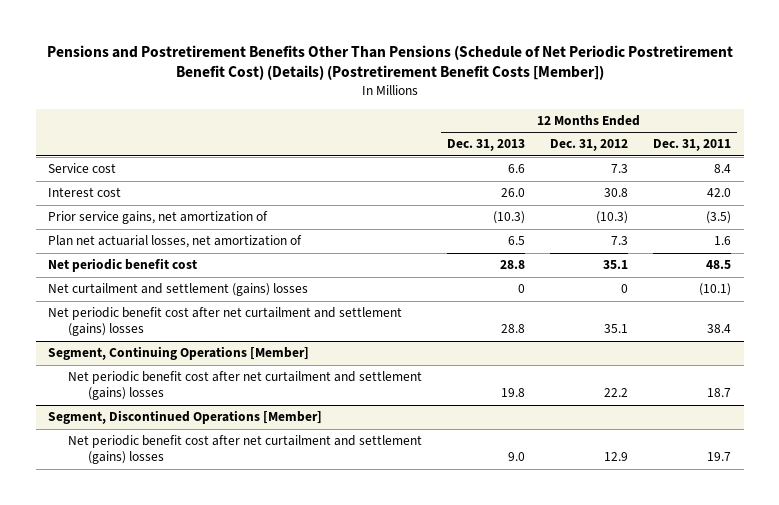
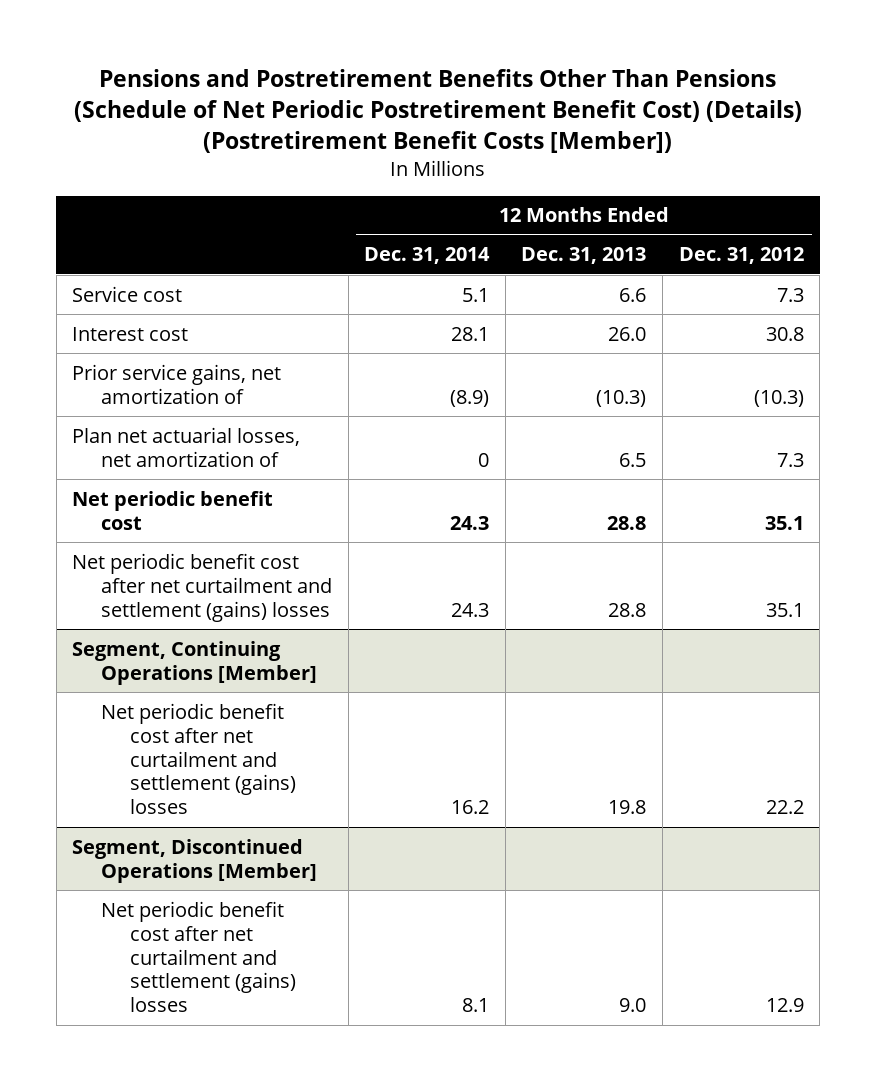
- | 12 Months Ended Dec. 31, 2013 | 12 Months Ended Dec. 31, 2012 | 12 Months Ended Dec. 31, 2011
+ | 12 Months Ended Dec. 31, 2014 | 12 Months Ended Dec. 31, 2013 | 12 Months Ended Dec. 31, 2012
- Net curtailment and settlement (gains) losses | 0 | 0 | (10.1)

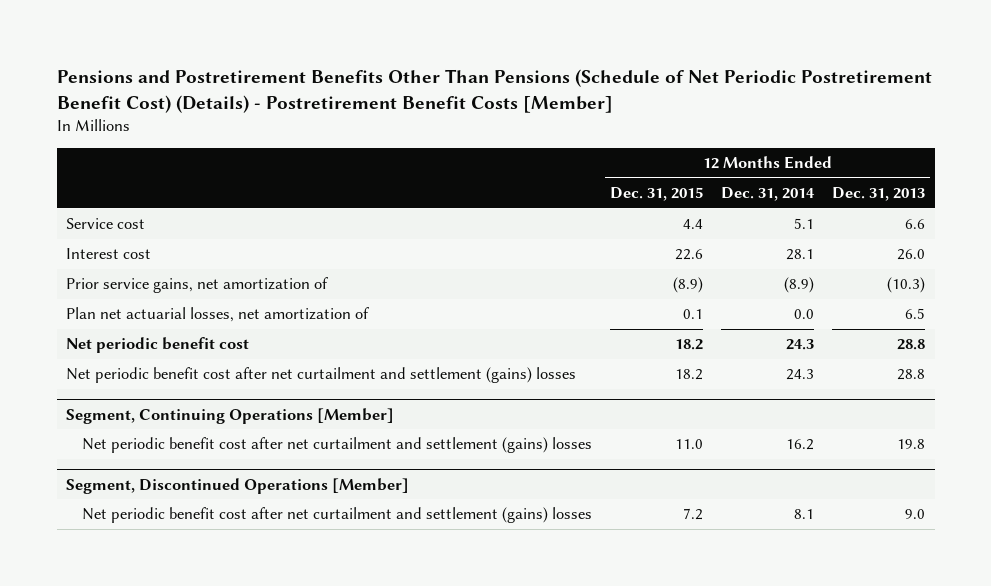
- Pensions and Postretirement Benefits Other Than Pensions (Schedule of Net Periodic Postretirement Benefit Cost) (Details) (Postretirement Benefit Costs [Member])
+ Pensions and Postretirement Benefits Other Than Pensions (Schedule of Net Periodic Postretirement Benefit Cost) (Details) - Postretirement Benefit Costs [Member]
- | 12 Months Ended Dec. 31, 2014 | 12 Months Ended Dec. 31, 2013 | 12 Months Ended Dec. 31, 2012
+ | 12 Months Ended Dec. 31, 2015 | 12 Months Ended Dec. 31, 2014 | 12 Months Ended Dec. 31, 2013
- Plan net actuarial losses, net amortization of | 0 | 6.5 | 7.3
+ Plan net actuarial losses, net amortization of | 0.1 | 0.0 | 6.5

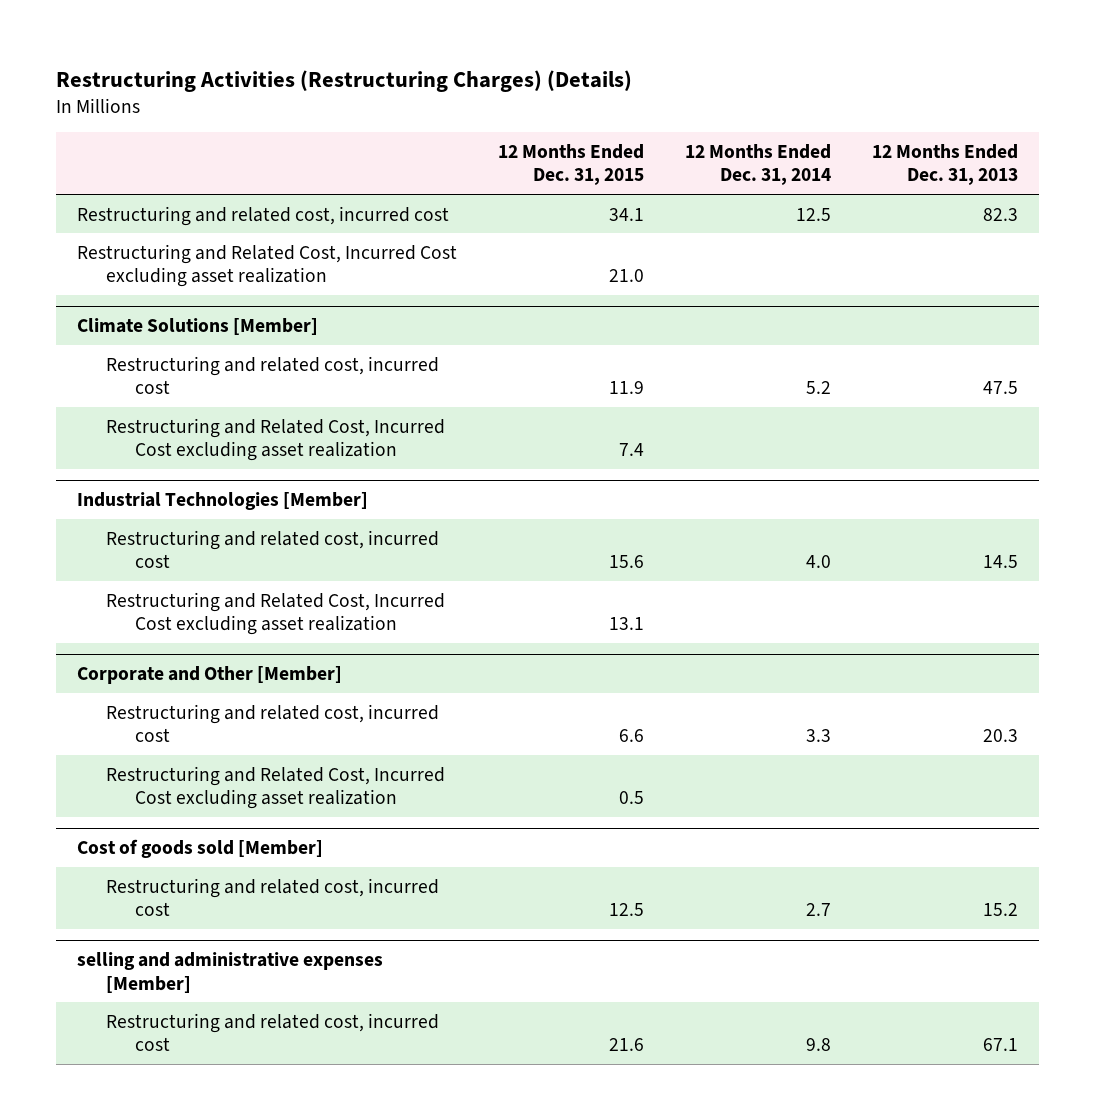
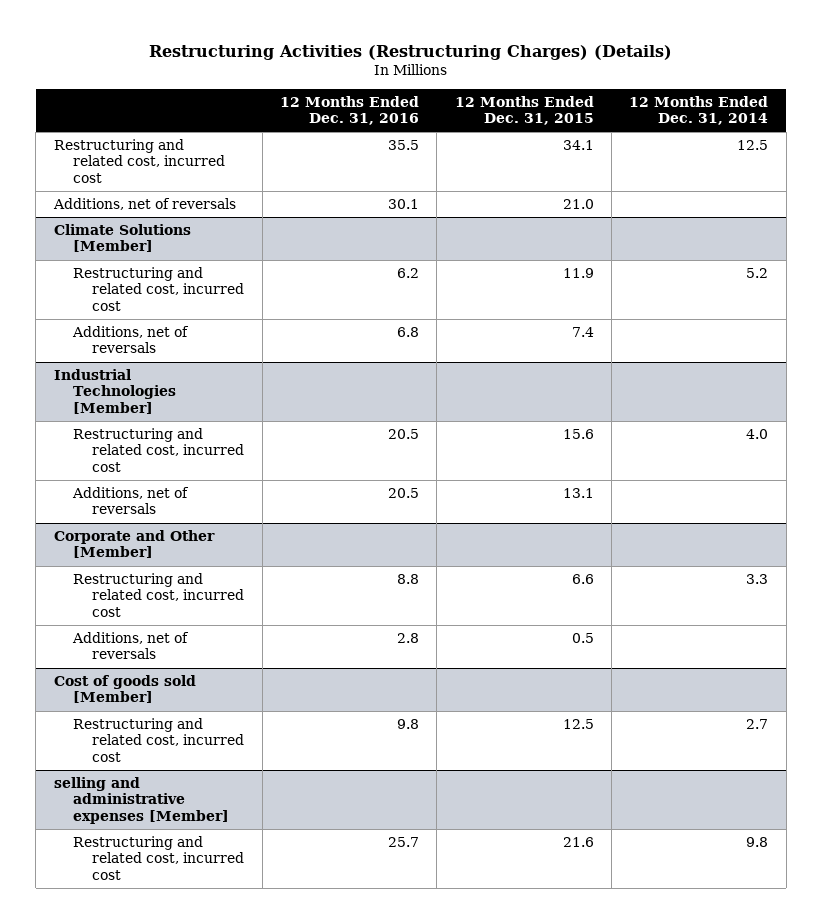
- | 12 Months Ended Dec. 31, 2015 | 12 Months Ended Dec. 31, 2014 | 12 Months Ended Dec. 31, 2013
+ | 12 Months Ended Dec. 31, 2016 | 12 Months Ended Dec. 31, 2015 | 12 Months Ended Dec. 31, 2014
- Restructuring and Related Cost, Incurred Cost excluding asset realization | 21.0 | |
+ Additions, net of reversals | 30.1 | 21.0 |
@ Climate Solutions [Member]
- Restructuring and Related Cost, Incurred Cost excluding asset realization | 7.4 | |
+ Additions, net of reversals | 6.8 | 7.4 |
@ Industrial Technologies [Member]
- Restructuring and Related Cost, Incurred Cost excluding asset realization | 13.1 | |
+ Additions, net of reversals | 20.5 | 13.1 |
@ Corporate and Other [Member]
- Restructuring and Related Cost, Incurred Cost excluding asset realization | 0.5 | |
+ Additions, net of reversals | 2.8 | 0.5 |

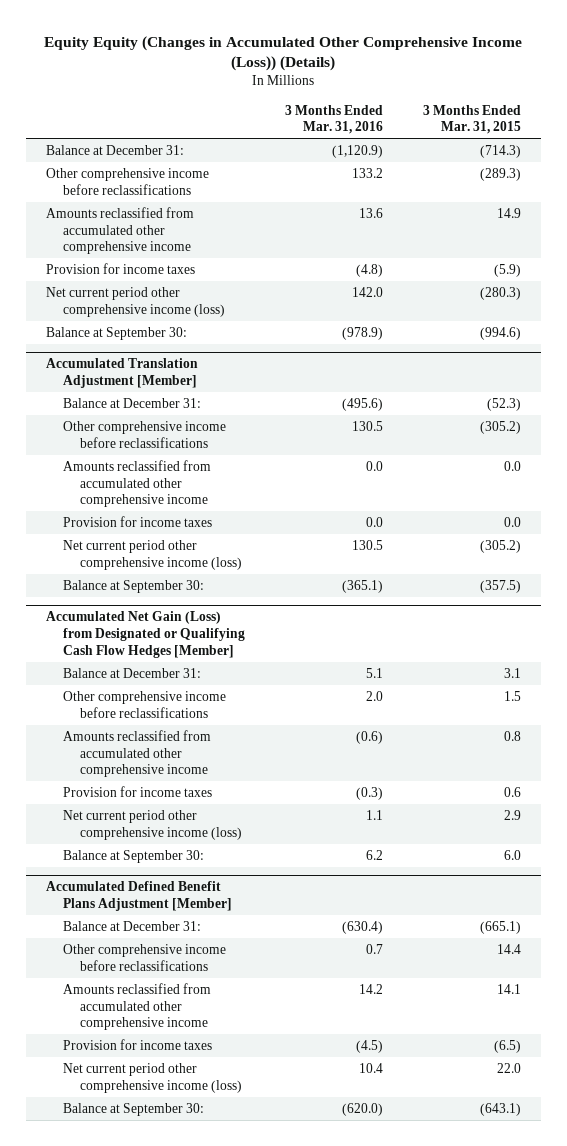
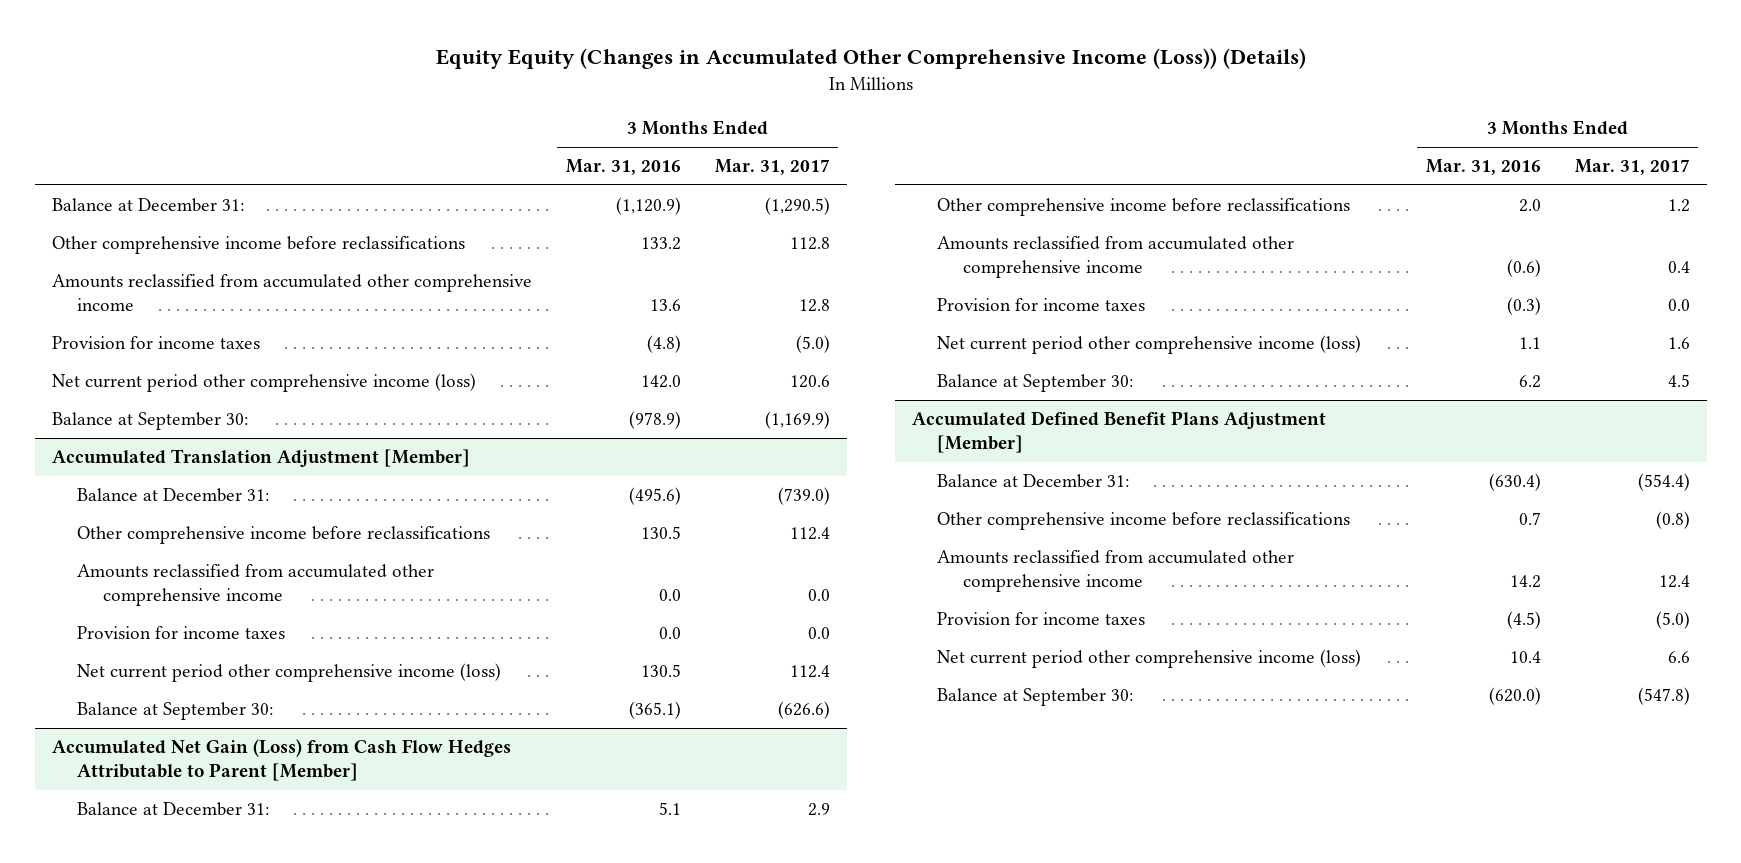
- | 3 Months Ended Mar. 31, 2016 | 3 Months Ended Mar. 31, 2015
+ | 3 Months Ended Mar. 31, 2016 | 3 Months Ended Mar. 31, 2017
- Accumulated Net Gain (Loss) from Designated or Qualifying Cash Flow Hedges [Member]
+ Accumulated Net Gain (Loss) from Cash Flow Hedges Attributable to Parent [Member]

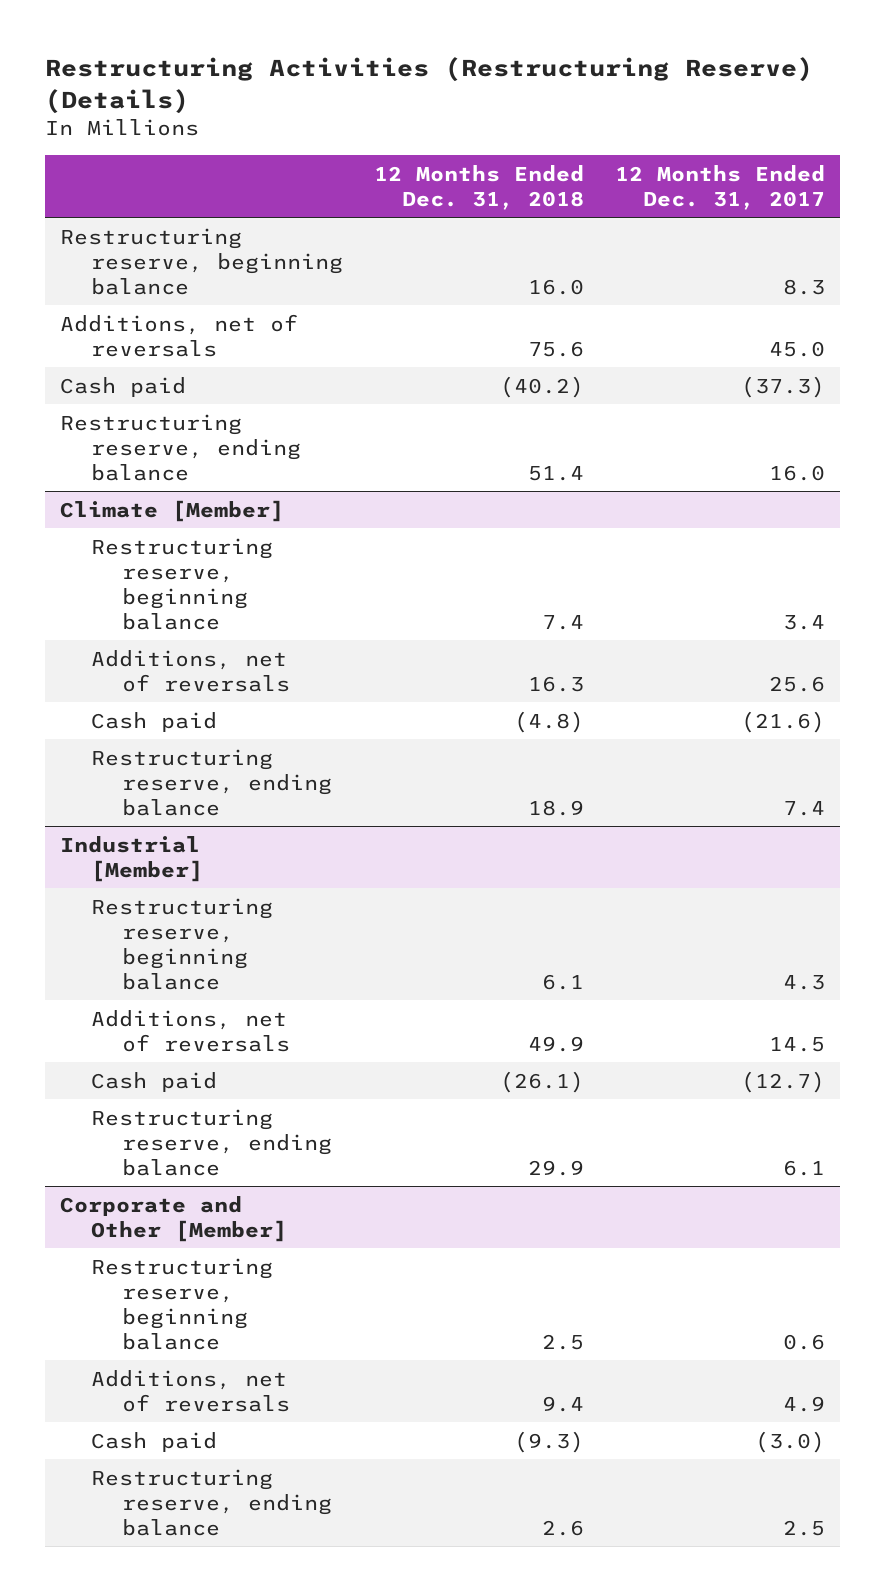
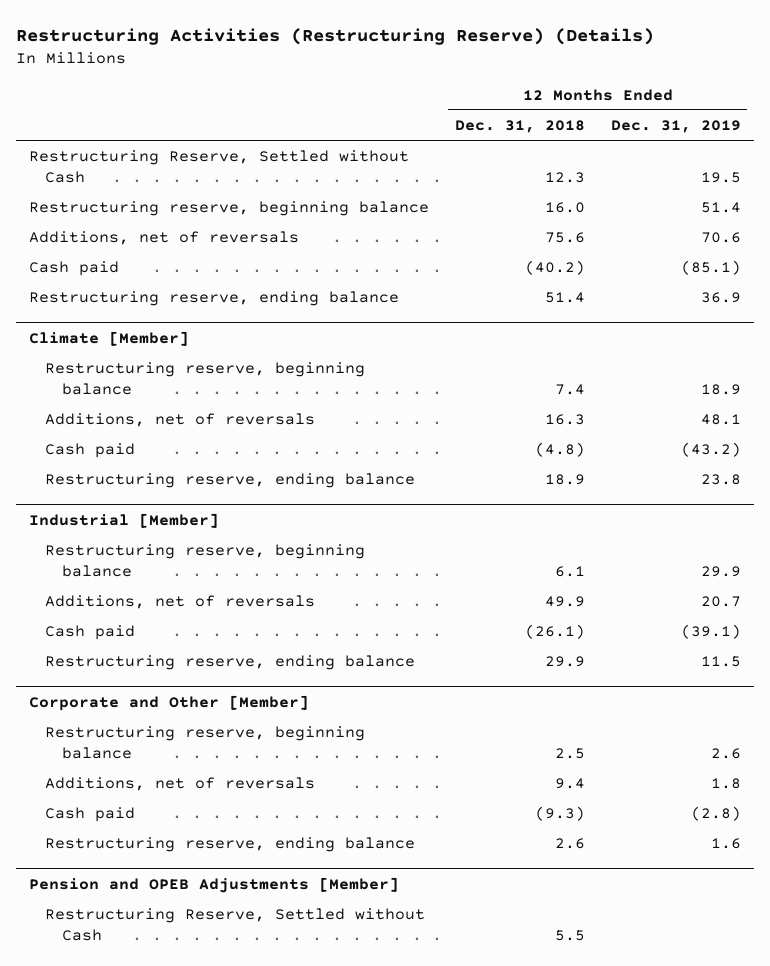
- | 12 Months Ended Dec. 31, 2018 | 12 Months Ended Dec. 31, 2017
+ | 12 Months Ended Dec. 31, 2018 | 12 Months Ended Dec. 31, 2019
+ Restructuring Reserve, Settled without Cash | 12.3 | 19.5
+ Pension and OPEB Adjustments [Member]
+ Restructuring Reserve, Settled without Cash | 5.5 |

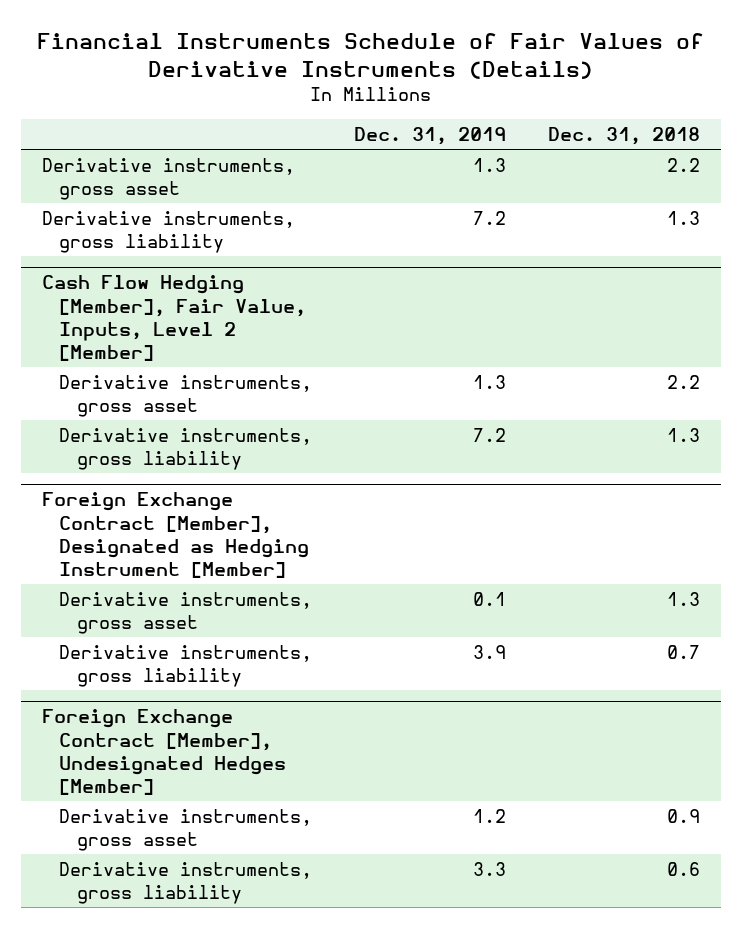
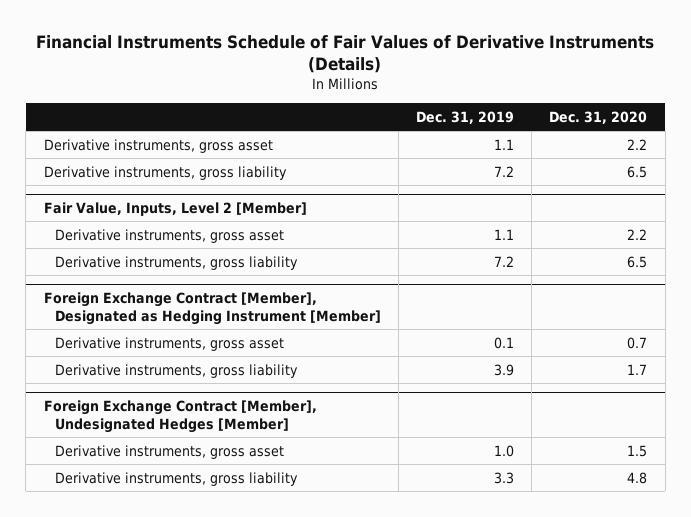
- | Dec. 31, 2019 | Dec. 31, 2018
+ | Dec. 31, 2019 | Dec. 31, 2020
- Derivative instruments, gross asset | 1.3 | 2.2
+ Derivative instruments, gross asset | 1.1 | 2.2
- Cash Flow Hedging [Member], Fair Value, Inputs, Level 2 [Member]
- Derivative instruments, gross asset | 1.3 | 2.2
+ Fair Value, Inputs, Level 2 [Member]
+ Derivative instruments, gross asset | 1.1 | 2.2
@ Foreign Exchange Contract [Member], Undesignated Hedges [Member]
- Derivative instruments, gross asset | 1.2 | 0.9
+ Derivative instruments, gross asset | 1.0 | 1.5

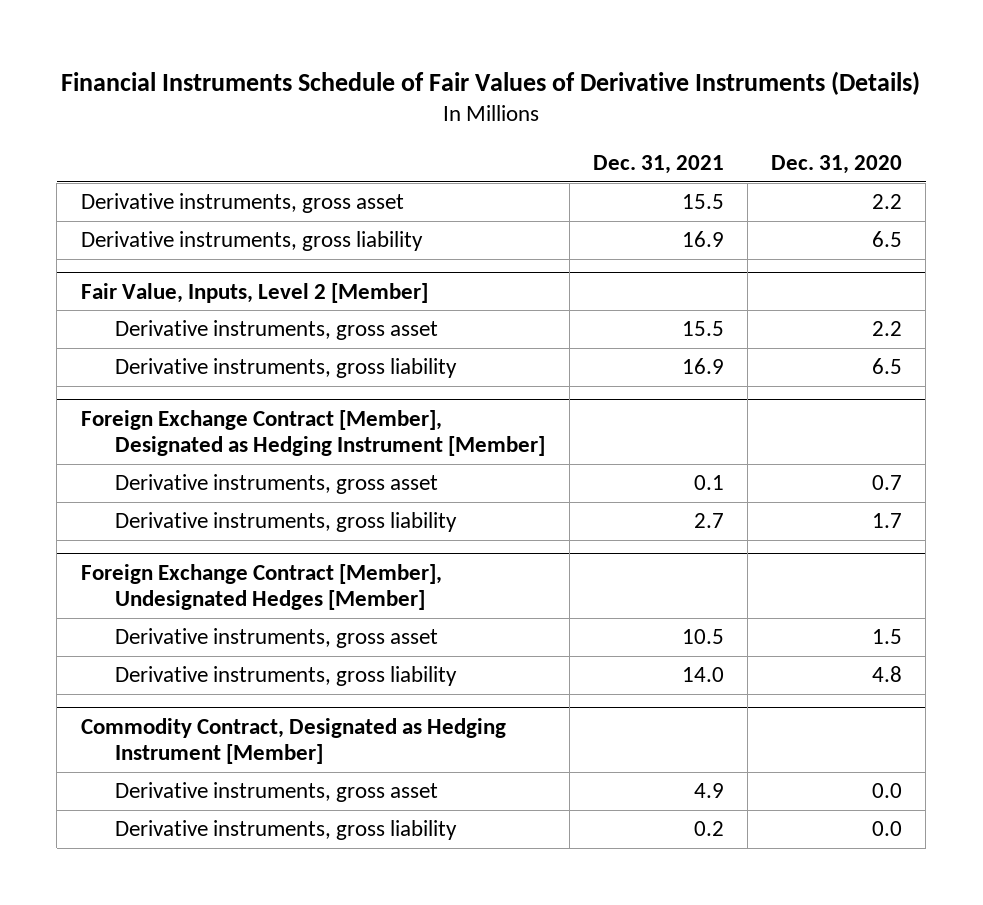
- | Dec. 31, 2019 | Dec. 31, 2020
+ | Dec. 31, 2021 | Dec. 31, 2020
+ Commodity Contract, Designated as Hedging Instrument [Member]
+ Derivative instruments, gross asset | 4.9 | 0.0
+ Derivative instruments, gross liability | 0.2 | 0.0

